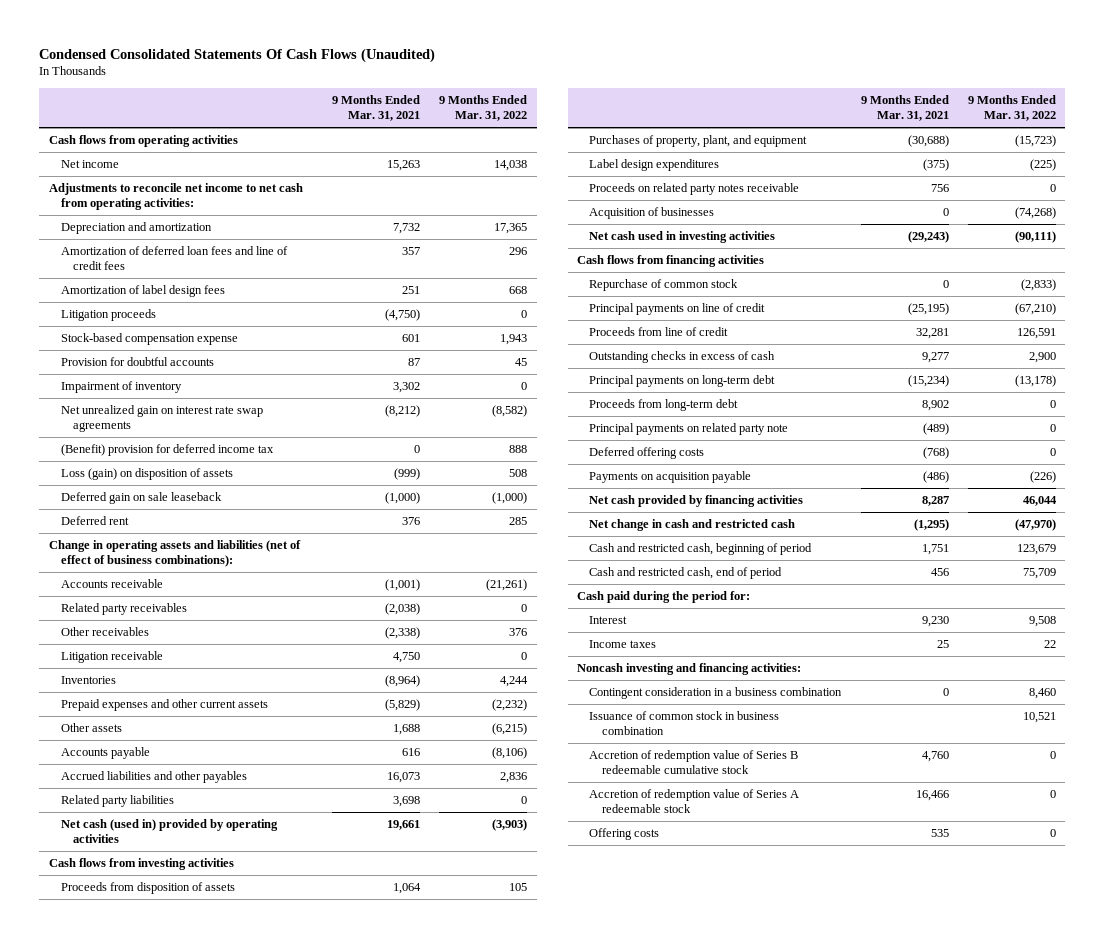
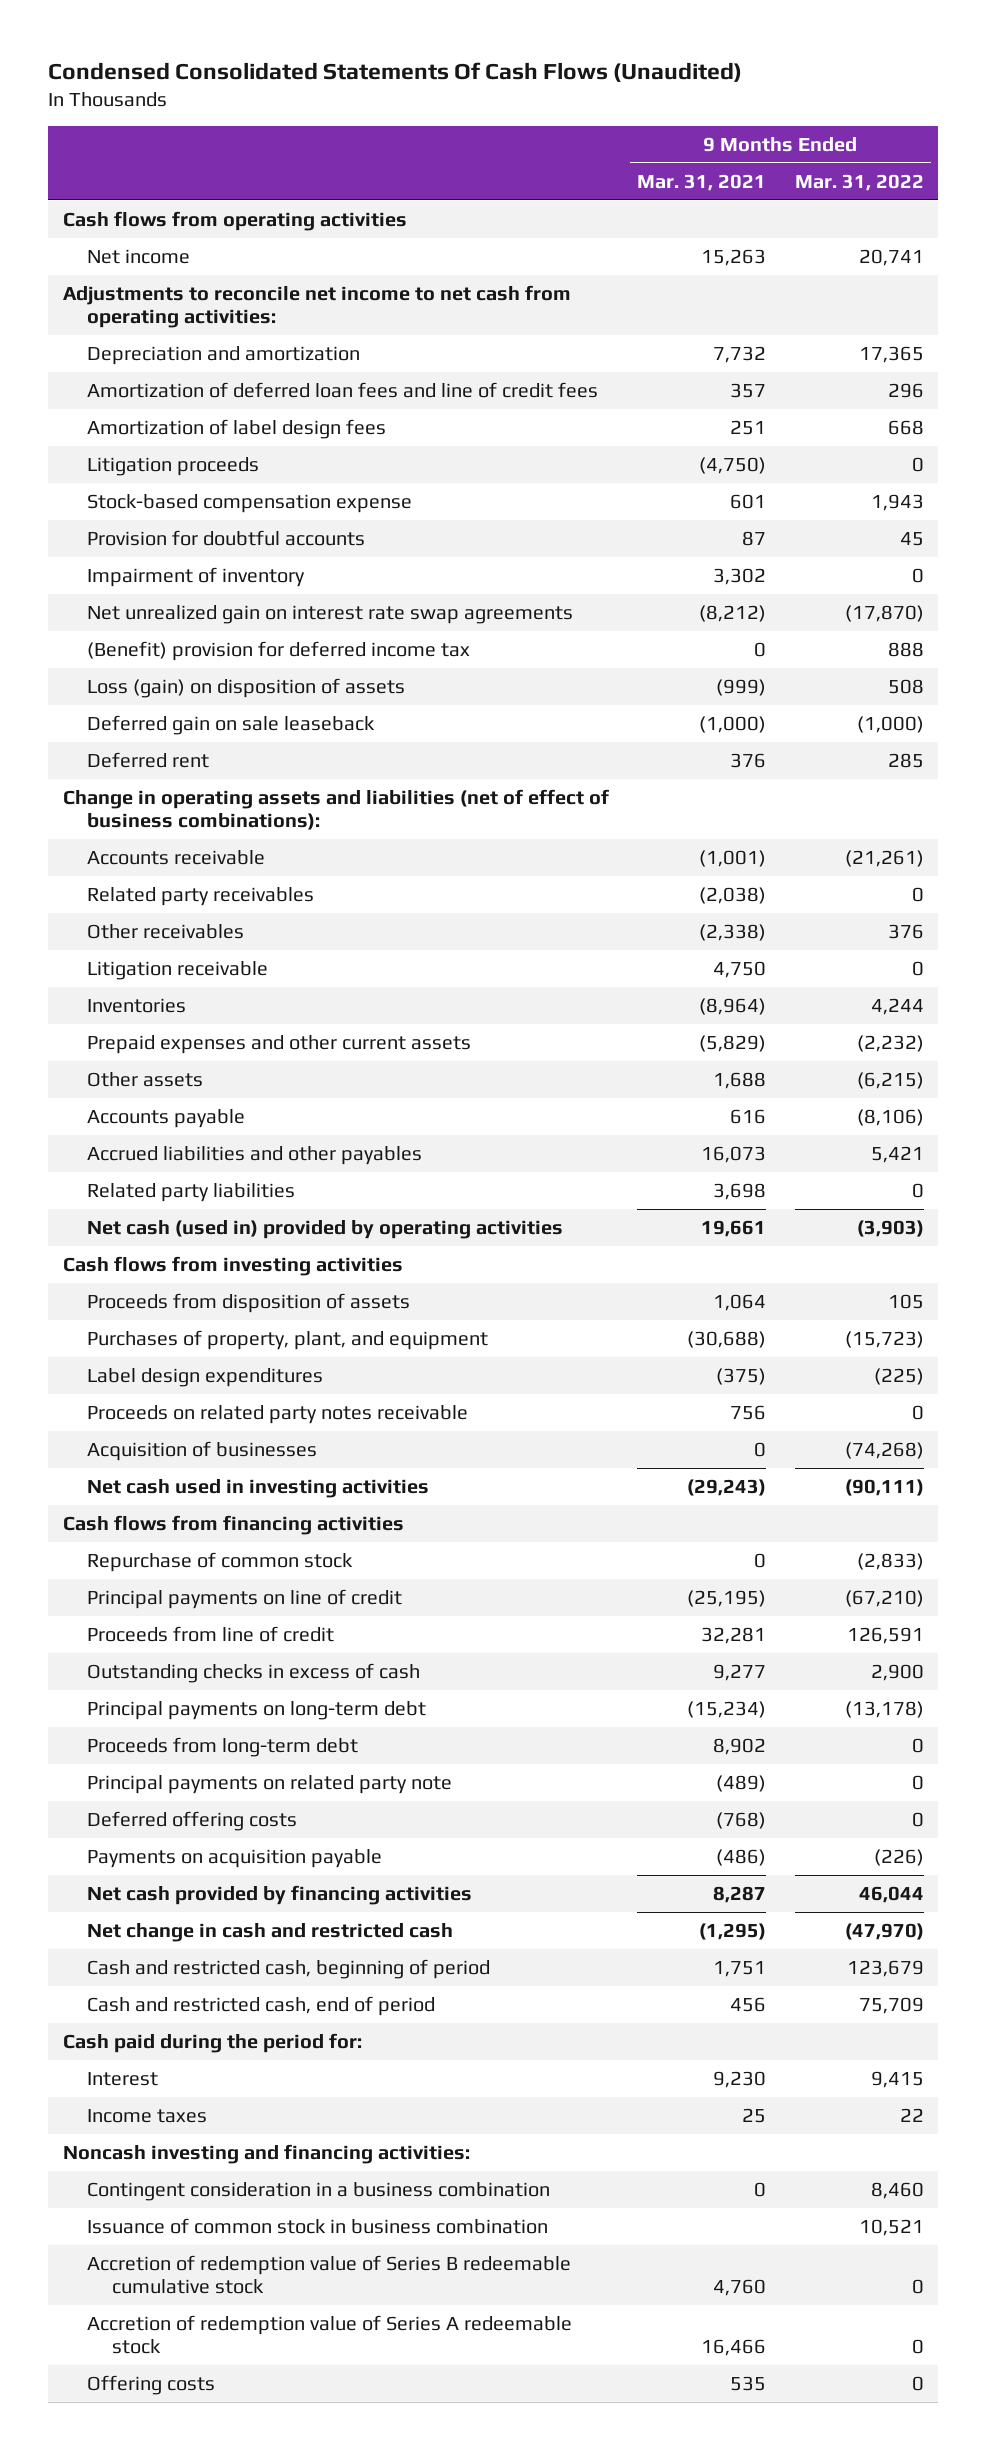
- Net income | 15,263 | 14,038
+ Net income | 15,263 | 20,741
- Net unrealized gain on interest rate swap agreements | (8,212) | (8,582)
+ Net unrealized gain on interest rate swap agreements | (8,212) | (17,870)
- Accrued liabilities and other payables | 16,073 | 2,836
+ Accrued liabilities and other payables | 16,073 | 5,421
- Interest | 9,230 | 9,508
+ Interest | 9,230 | 9,415

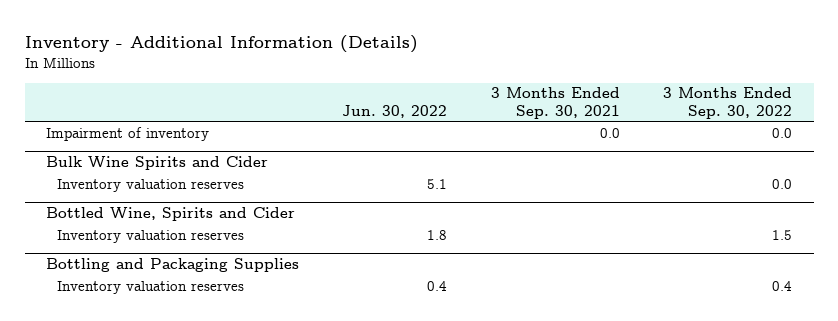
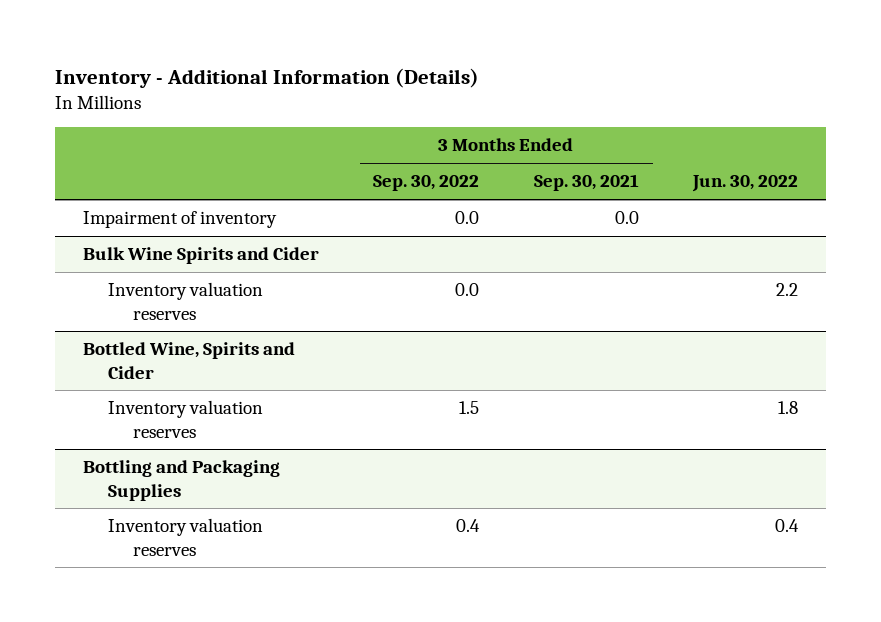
- | Jun. 30, 2022 | 3 Months Ended Sep. 30, 2021 | 3 Months Ended Sep. 30, 2022
+ | 3 Months Ended Sep. 30, 2022 | 3 Months Ended Sep. 30, 2021 | Jun. 30, 2022
@ Bulk Wine Spirits and Cider
- Inventory valuation reserves | 5.1 | | 0.0
+ Inventory valuation reserves | 0.0 | | 2.2

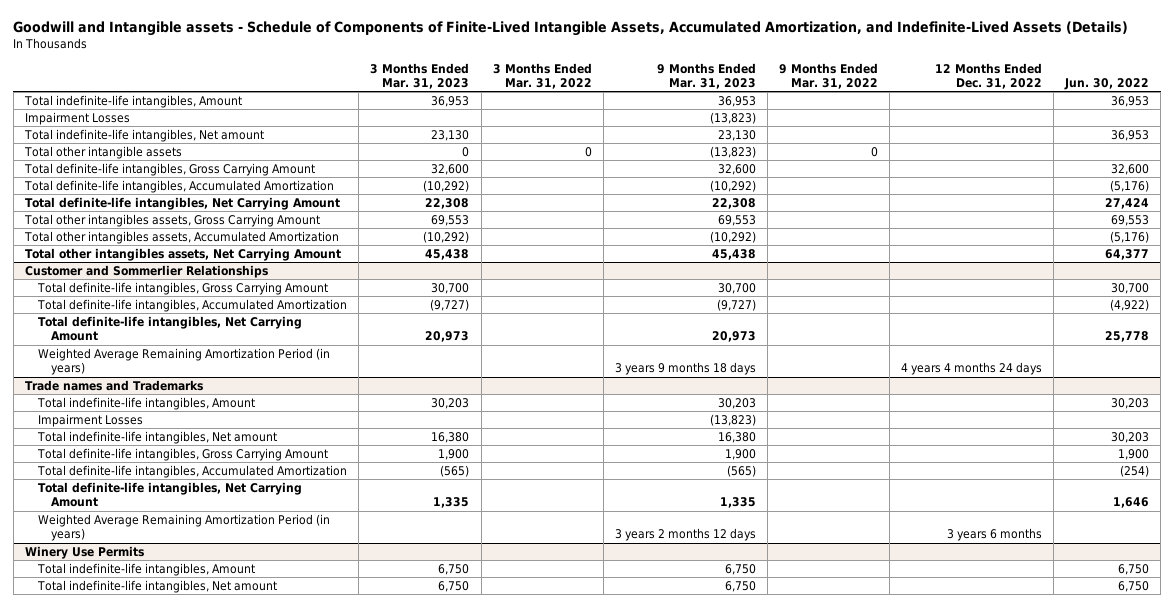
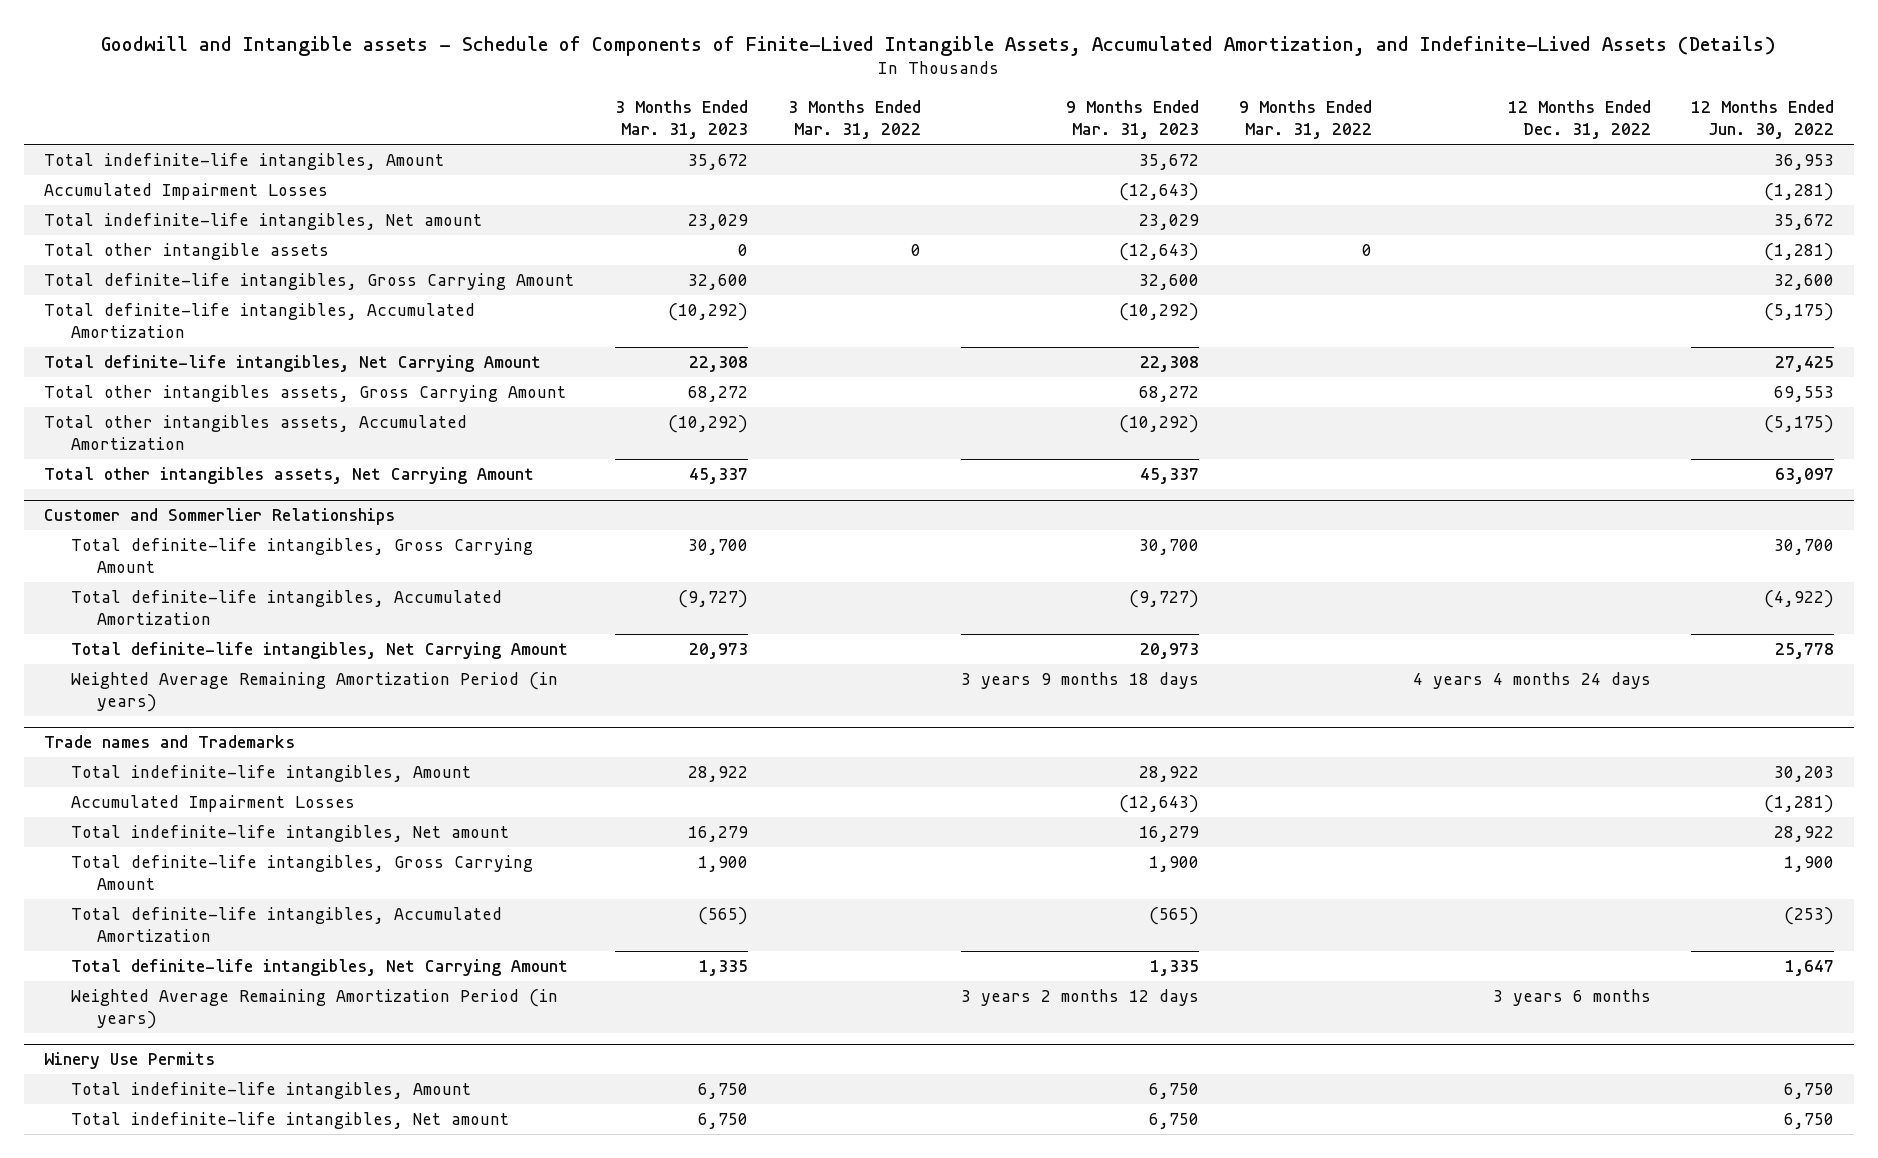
- | 3 Months Ended Mar. 31, 2023 | 3 Months Ended Mar. 31, 2022 | 9 Months Ended Mar. 31, 2023 | 9 Months Ended Mar. 31, 2022 | 12 Months Ended Dec. 31, 2022 | Jun. 30, 2022
+ | 3 Months Ended Mar. 31, 2023 | 3 Months Ended Mar. 31, 2022 | 9 Months Ended Mar. 31, 2023 | 9 Months Ended Mar. 31, 2022 | 12 Months Ended Dec. 31, 2022 | 12 Months Ended Jun. 30, 2022
- Total indefinite-life intangibles, Amount | 36,953 | | 36,953 | | | 36,953
- Impairment Losses | | | (13,823) | | |
- Total indefinite-life intangibles, Net amount | 23,130 | | 23,130 | | | 36,953
- Total other intangible assets | 0 | 0 | (13,823) | 0 | |
+ Total indefinite-life intangibles, Amount | 35,672 | | 35,672 | | | 36,953
+ Accumulated Impairment Losses | | | (12,643) | | | (1,281)
+ Total indefinite-life intangibles, Net amount | 23,029 | | 23,029 | | | 35,672
+ Total other intangible assets | 0 | 0 | (12,643) | 0 | | (1,281)
- Total other intangibles assets, Gross Carrying Amount | 69,553 | | 69,553 | | | 69,553
+ Total other intangibles assets, Gross Carrying Amount | 68,272 | | 68,272 | | | 69,553
- Total other intangibles assets, Net Carrying Amount | 45,438 | | 45,438 | | | 64,377
+ Total other intangibles assets, Net Carrying Amount | 45,337 | | 45,337 | | | 63,097
@ Trade names and Trademarks
- Total indefinite-life intangibles, Amount | 30,203 | | 30,203 | | | 30,203
- Impairment Losses | | | (13,823) | | |
- Total indefinite-life intangibles, Net amount | 16,380 | | 16,380 | | | 30,203
+ Total indefinite-life intangibles, Amount | 28,922 | | 28,922 | | | 30,203
+ Accumulated Impairment Losses | | | (12,643) | | | (1,281)
+ Total indefinite-life intangibles, Net amount | 16,279 | | 16,279 | | | 28,922

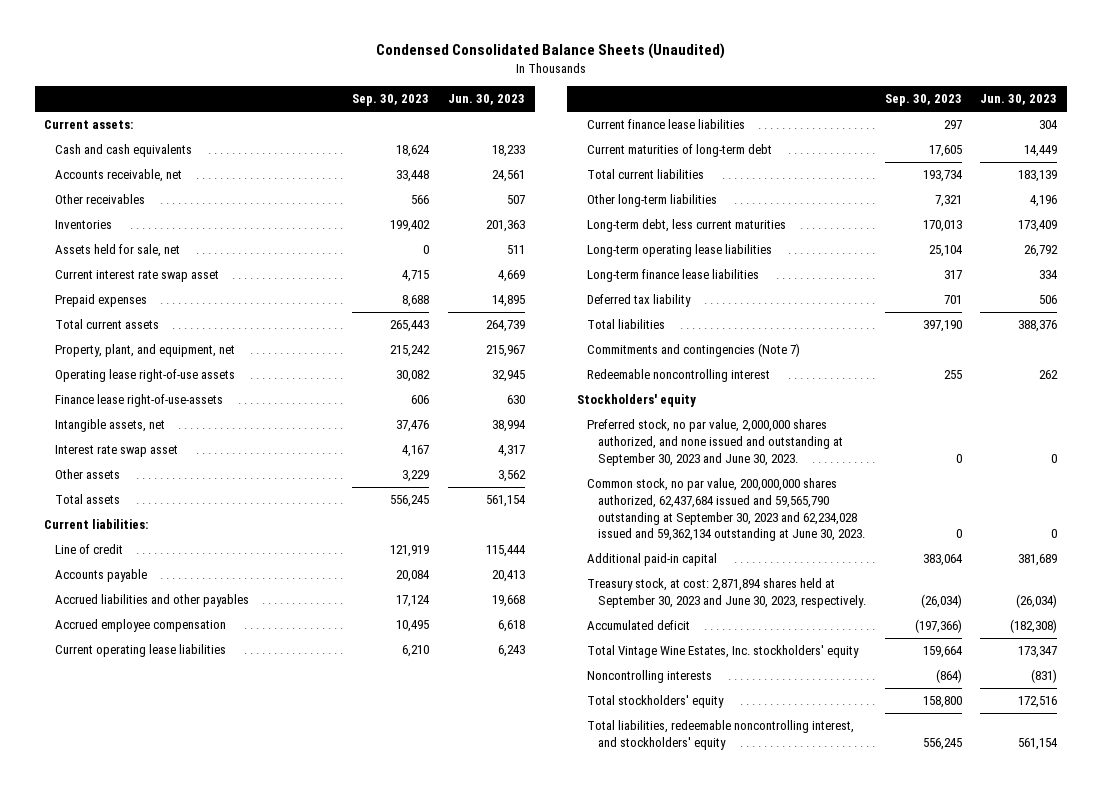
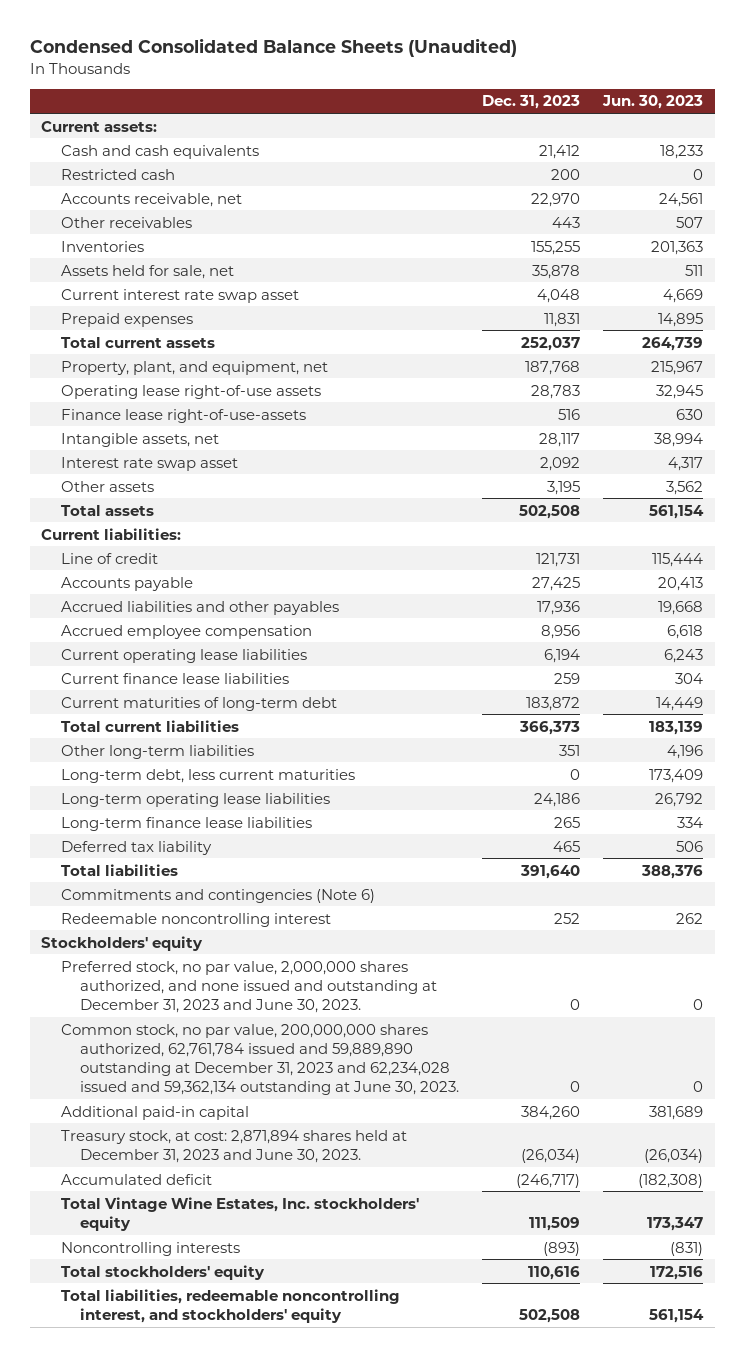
- | Sep. 30, 2023 | Jun. 30, 2023
+ | Dec. 31, 2023 | Jun. 30, 2023
+ Restricted cash | 200 | 0
- Commitments and contingencies (Note 7)
+ Commitments and contingencies (Note 6)
- Preferred stock, no par value, 2,000,000 shares authorized, and none issued and outstanding at September 30, 2023 and June 30, 2023. | 0 | 0
- Common stock, no par value, 200,000,000 shares authorized, 62,437,684 issued and 59,565,790 outstanding at September 30, 2023 and 62,234,028 issued and 59,362,134 outstanding at June 30, 2023. | 0 | 0
+ Preferred stock, no par value, 2,000,000 shares authorized, and none issued and outstanding at December 31, 2023 and June 30, 2023. | 0 | 0
+ Common stock, no par value, 200,000,000 shares authorized, 62,761,784 issued and 59,889,890 outstanding at December 31, 2023 and 62,234,028 issued and 59,362,134 outstanding at June 30, 2023. | 0 | 0
- Treasury stock, at cost: 2,871,894 shares held at September 30, 2023 and June 30, 2023, respectively. | (26,034) | (26,034)
+ Treasury stock, at cost: 2,871,894 shares held at December 31, 2023 and June 30, 2023. | (26,034) | (26,034)

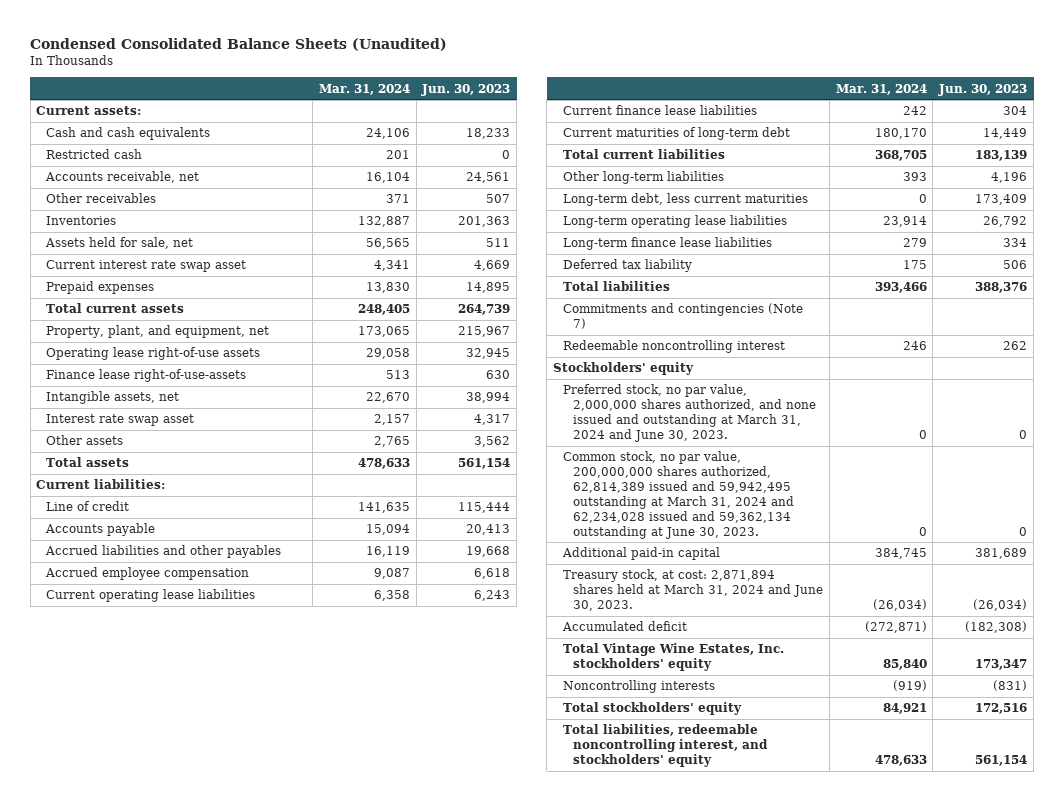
- | Dec. 31, 2023 | Jun. 30, 2023
+ | Mar. 31, 2024 | Jun. 30, 2023
- Commitments and contingencies (Note 6)
+ Commitments and contingencies (Note 7)
- Preferred stock, no par value, 2,000,000 shares authorized, and none issued and outstanding at December 31, 2023 and June 30, 2023. | 0 | 0
- Common stock, no par value, 200,000,000 shares authorized, 62,761,784 issued and 59,889,890 outstanding at December 31, 2023 and 62,234,028 issued and 59,362,134 outstanding at June 30, 2023. | 0 | 0
+ Preferred stock, no par value, 2,000,000 shares authorized, and none issued and outstanding at March 31, 2024 and June 30, 2023. | 0 | 0
+ Common stock, no par value, 200,000,000 shares authorized, 62,814,389 issued and 59,942,495 outstanding at March 31, 2024 and 62,234,028 issued and 59,362,134 outstanding at June 30, 2023. | 0 | 0
- Treasury stock, at cost: 2,871,894 shares held at December 31, 2023 and June 30, 2023. | (26,034) | (26,034)
+ Treasury stock, at cost: 2,871,894 shares held at March 31, 2024 and June 30, 2023. | (26,034) | (26,034)

